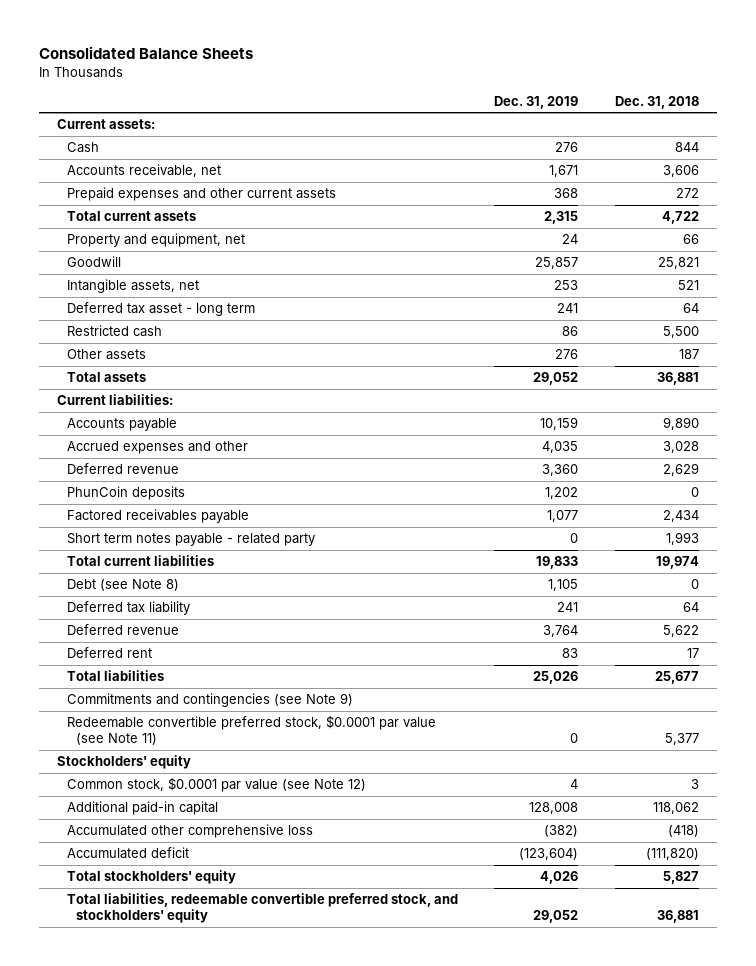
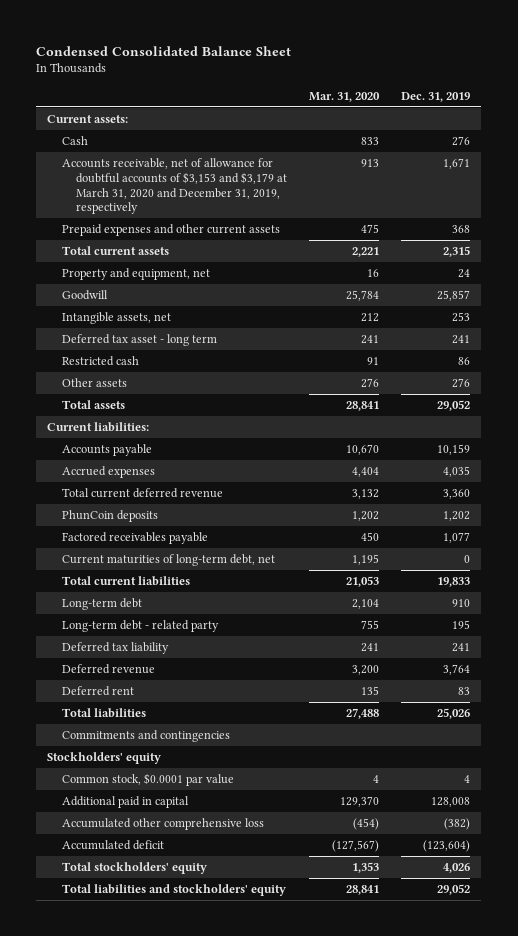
- Consolidated Balance Sheets
+ Condensed Consolidated Balance Sheet
- | Dec. 31, 2019 | Dec. 31, 2018
+ | Mar. 31, 2020 | Dec. 31, 2019
- Accounts receivable, net | 1,671 | 3,606
+ Accounts receivable, net of allowance for doubtful accounts of $3,153 and $3,179 at March 31, 2020 and December 31, 2019, respectively | 913 | 1,671
- Accrued expenses and other | 4,035 | 3,028
- Deferred revenue | 3,360 | 2,629
+ Accrued expenses | 4,404 | 4,035
+ Total current deferred revenue | 3,132 | 3,360
- Short term notes payable - related party | 0 | 1,993
+ Current maturities of long-term debt, net | 1,195 | 0
- Debt (see Note 8) | 1,105 | 0
+ Long-term debt | 2,104 | 910
+ Long-term debt - related party | 755 | 195
- Commitments and contingencies (see Note 9)
- Redeemable convertible preferred stock, $0.0001 par value (see Note 11) | 0 | 5,377
+ Commitments and contingencies
- Common stock, $0.0001 par value (see Note 12) | 4 | 3
- Additional paid-in capital | 128,008 | 118,062
+ Common stock, $0.0001 par value | 4 | 4
+ Additional paid in capital | 129,370 | 128,008
- Total liabilities, redeemable convertible preferred stock, and stockholders' equity | 29,052 | 36,881
+ Total liabilities and stockholders' equity | 28,841 | 29,052

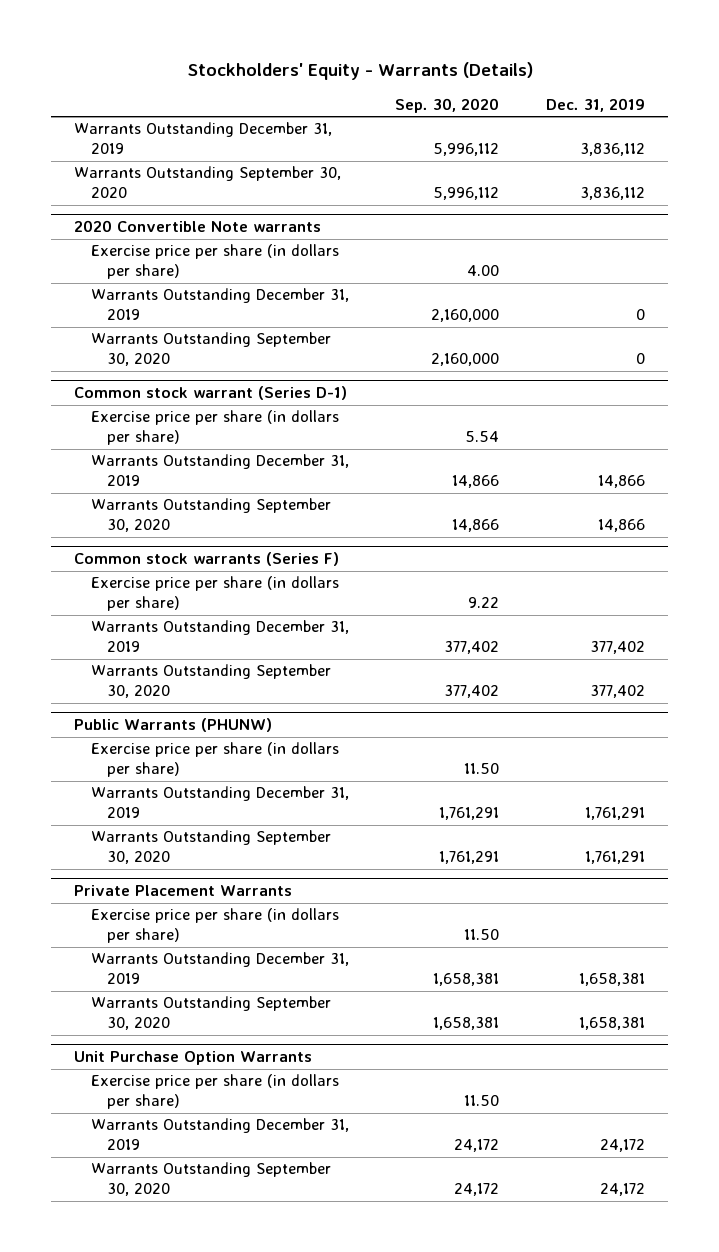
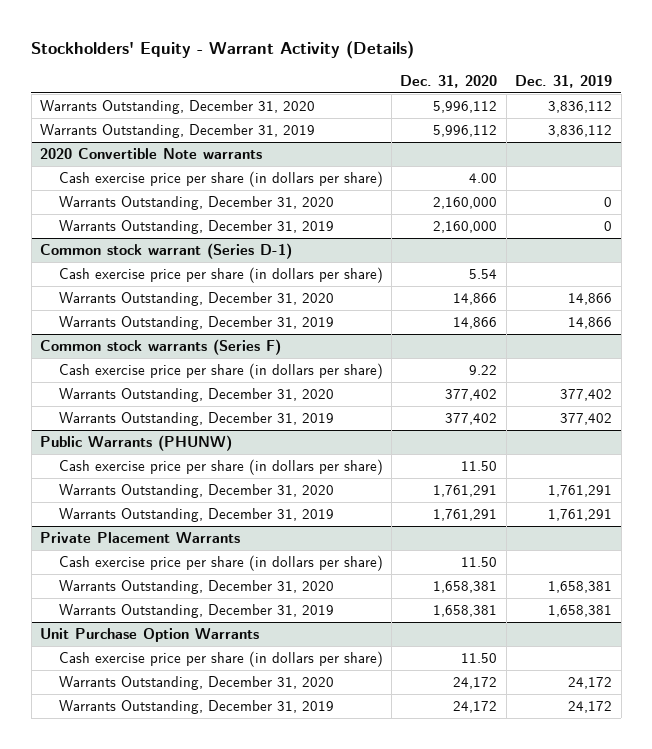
- Stockholders' Equity - Warrants (Details)
+ Stockholders' Equity - Warrant Activity (Details)
- | Sep. 30, 2020 | Dec. 31, 2019
+ | Dec. 31, 2020 | Dec. 31, 2019
- Warrants Outstanding December 31, 2019 | 5,996,112 | 3,836,112
- Warrants Outstanding September 30, 2020 | 5,996,112 | 3,836,112
+ Warrants Outstanding, December 31, 2020 | 5,996,112 | 3,836,112
+ Warrants Outstanding, December 31, 2019 | 5,996,112 | 3,836,112
@ 2020 Convertible Note warrants
- Exercise price per share (in dollars per share) | 4.00 |
- Warrants Outstanding December 31, 2019 | 2,160,000 | 0
- Warrants Outstanding September 30, 2020 | 2,160,000 | 0
+ Cash exercise price per share (in dollars per share) | 4.00 |
+ Warrants Outstanding, December 31, 2020 | 2,160,000 | 0
+ Warrants Outstanding, December 31, 2019 | 2,160,000 | 0
@ Common stock warrant (Series D-1)
- Exercise price per share (in dollars per share) | 5.54 |
- Warrants Outstanding December 31, 2019 | 14,866 | 14,866
- Warrants Outstanding September 30, 2020 | 14,866 | 14,866
+ Cash exercise price per share (in dollars per share) | 5.54 |
+ Warrants Outstanding, December 31, 2020 | 14,866 | 14,866
+ Warrants Outstanding, December 31, 2019 | 14,866 | 14,866
@ Common stock warrants (Series F)
- Exercise price per share (in dollars per share) | 9.22 |
- Warrants Outstanding December 31, 2019 | 377,402 | 377,402
- Warrants Outstanding September 30, 2020 | 377,402 | 377,402
+ Cash exercise price per share (in dollars per share) | 9.22 |
+ Warrants Outstanding, December 31, 2020 | 377,402 | 377,402
+ Warrants Outstanding, December 31, 2019 | 377,402 | 377,402
@ Public Warrants (PHUNW)
- Exercise price per share (in dollars per share) | 11.50 |
- Warrants Outstanding December 31, 2019 | 1,761,291 | 1,761,291
- Warrants Outstanding September 30, 2020 | 1,761,291 | 1,761,291
+ Cash exercise price per share (in dollars per share) | 11.50 |
+ Warrants Outstanding, December 31, 2020 | 1,761,291 | 1,761,291
+ Warrants Outstanding, December 31, 2019 | 1,761,291 | 1,761,291
@ Private Placement Warrants
- Exercise price per share (in dollars per share) | 11.50 |
- Warrants Outstanding December 31, 2019 | 1,658,381 | 1,658,381
- Warrants Outstanding September 30, 2020 | 1,658,381 | 1,658,381
+ Cash exercise price per share (in dollars per share) | 11.50 |
+ Warrants Outstanding, December 31, 2020 | 1,658,381 | 1,658,381
+ Warrants Outstanding, December 31, 2019 | 1,658,381 | 1,658,381
@ Unit Purchase Option Warrants
- Exercise price per share (in dollars per share) | 11.50 |
- Warrants Outstanding December 31, 2019 | 24,172 | 24,172
- Warrants Outstanding September 30, 2020 | 24,172 | 24,172
+ Cash exercise price per share (in dollars per share) | 11.50 |
+ Warrants Outstanding, December 31, 2020 | 24,172 | 24,172
+ Warrants Outstanding, December 31, 2019 | 24,172 | 24,172

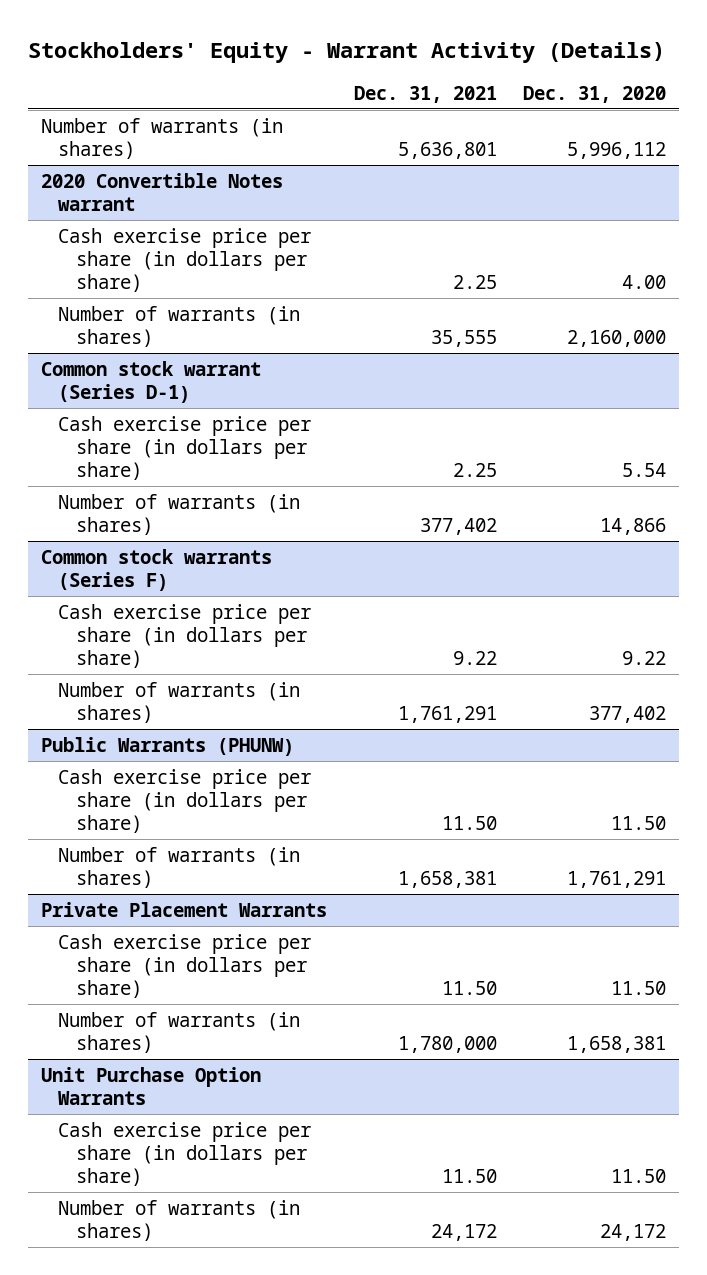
- | Dec. 31, 2020 | Dec. 31, 2019
+ | Dec. 31, 2021 | Dec. 31, 2020
- Warrants Outstanding, December 31, 2020 | 5,996,112 | 3,836,112
- Warrants Outstanding, December 31, 2019 | 5,996,112 | 3,836,112
- 2020 Convertible Note warrants
+ Number of warrants (in shares) | 5,636,801 | 5,996,112
+ 2020 Convertible Notes warrant
- Warrants Outstanding, December 31, 2020 | 2,160,000 | 0
- Warrants Outstanding, December 31, 2019 | 2,160,000 | 0
+ Number of warrants (in shares) | 35,555 | 2,160,000
@ Common stock warrant (Series D-1)
- Warrants Outstanding, December 31, 2020 | 14,866 | 14,866
- Warrants Outstanding, December 31, 2019 | 14,866 | 14,866
+ Number of warrants (in shares) | 377,402 | 14,866
@ Common stock warrants (Series F)
- Warrants Outstanding, December 31, 2020 | 377,402 | 377,402
- Warrants Outstanding, December 31, 2019 | 377,402 | 377,402
+ Number of warrants (in shares) | 1,761,291 | 377,402
@ Public Warrants (PHUNW)
- Warrants Outstanding, December 31, 2020 | 1,761,291 | 1,761,291
- Warrants Outstanding, December 31, 2019 | 1,761,291 | 1,761,291
+ Number of warrants (in shares) | 1,658,381 | 1,761,291
@ Private Placement Warrants
- Warrants Outstanding, December 31, 2020 | 1,658,381 | 1,658,381
- Warrants Outstanding, December 31, 2019 | 1,658,381 | 1,658,381
+ Number of warrants (in shares) | 1,780,000 | 1,658,381
@ Unit Purchase Option Warrants
- Warrants Outstanding, December 31, 2020 | 24,172 | 24,172
- Warrants Outstanding, December 31, 2019 | 24,172 | 24,172
+ Number of warrants (in shares) | 24,172 | 24,172

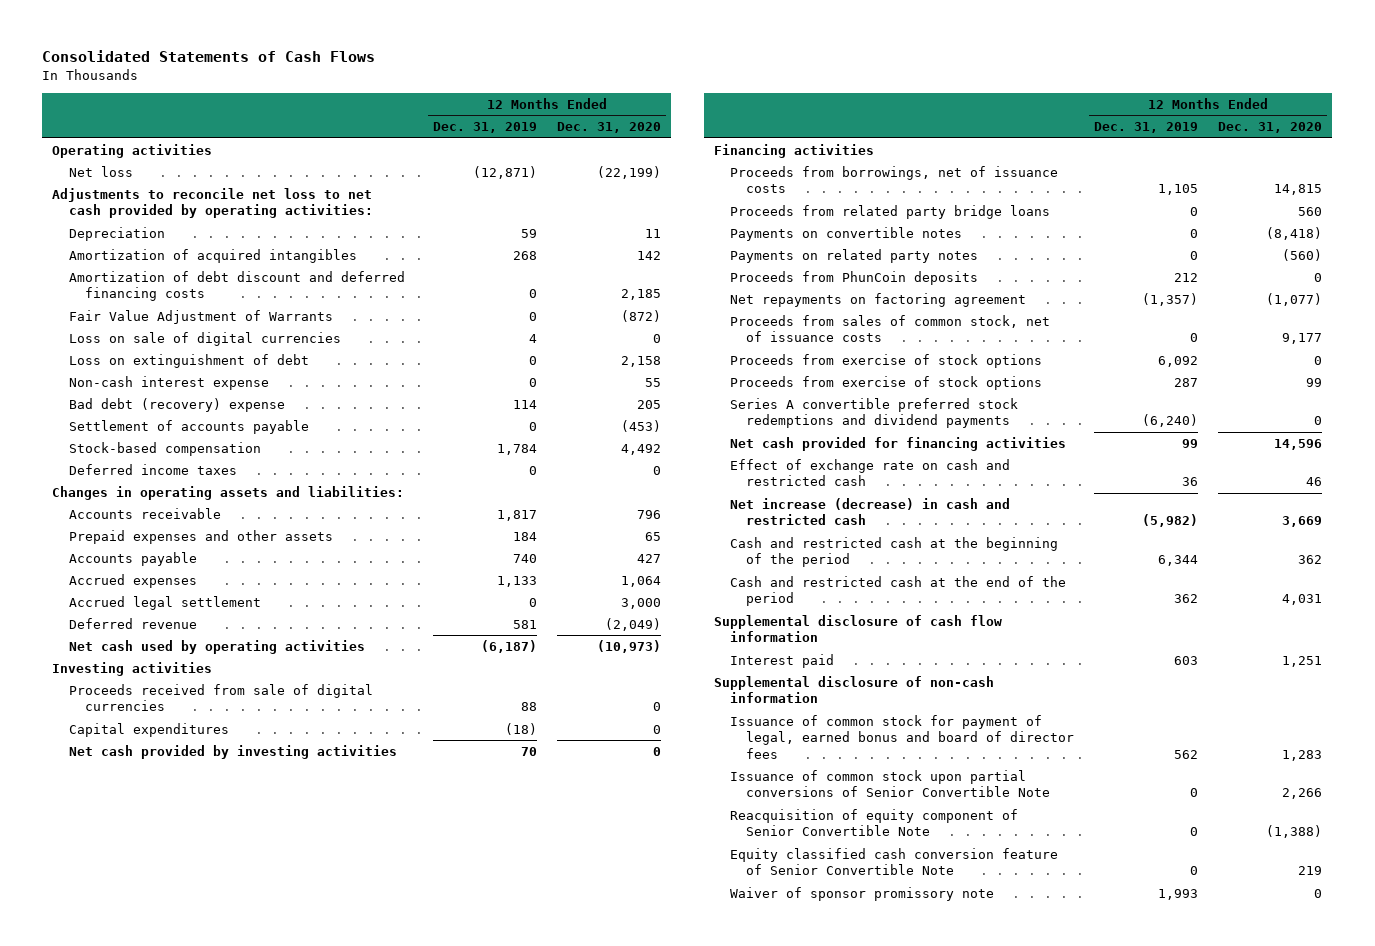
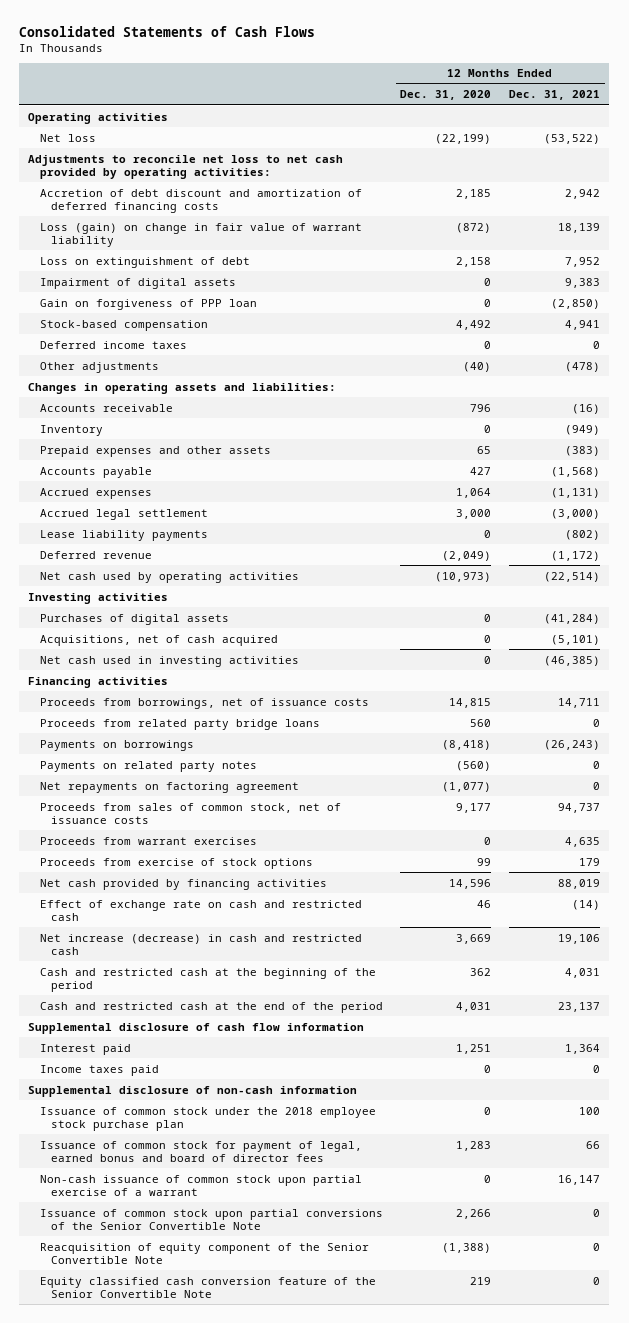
- | 12 Months Ended Dec. 31, 2019 | 12 Months Ended Dec. 31, 2020
+ | 12 Months Ended Dec. 31, 2020 | 12 Months Ended Dec. 31, 2021
- Depreciation | 59 | 11
- Amortization of acquired intangibles | 268 | 142
- Amortization of debt discount and deferred financing costs | 0 | 2,185
- Fair Value Adjustment of Warrants | 0 | (872)
- Loss on sale of digital currencies | 4 | 0
+ Accretion of debt discount and amortization of deferred financing costs | 2,185 | 2,942
+ Loss (gain) on change in fair value of warrant liability | (872) | 18,139
- Non-cash interest expense | 0 | 55
- Bad debt (recovery) expense | 114 | 205
- Settlement of accounts payable | 0 | (453)
+ Impairment of digital assets | 0 | 9,383
+ Gain on forgiveness of PPP loan | 0 | (2,850)
+ Other adjustments | (40) | (478)
+ Inventory | 0 | (949)
+ Lease liability payments | 0 | (802)
- Proceeds received from sale of digital currencies | 88 | 0
- Capital expenditures | (18) | 0
- Net cash provided by investing activities | 70 | 0
+ Purchases of digital assets | 0 | (41,284)
+ Acquisitions, net of cash acquired | 0 | (5,101)
+ Net cash used in investing activities | 0 | (46,385)
- Payments on convertible notes | 0 | (8,418)
+ Payments on borrowings | (8,418) | (26,243)
- Proceeds from PhunCoin deposits | 212 | 0
- Proceeds from exercise of stock options | 6,092 | 0
+ Proceeds from warrant exercises | 0 | 4,635
- Series A convertible preferred stock redemptions and dividend payments | (6,240) | 0
- Net cash provided for financing activities | 99 | 14,596
+ Net cash provided by financing activities | 14,596 | 88,019
+ Income taxes paid | 0 | 0
+ Issuance of common stock under the 2018 employee stock purchase plan | 0 | 100
- Issuance of common stock upon partial conversions of Senior Convertible Note | 0 | 2,266
- Reacquisition of equity component of Senior Convertible Note | 0 | (1,388)
- Equity classified cash conversion feature of Senior Convertible Note | 0 | 219
- Waiver of sponsor promissory note | 1,993 | 0
+ Non-cash issuance of common stock upon partial exercise of a warrant | 0 | 16,147
+ Issuance of common stock upon partial conversions of the Senior Convertible Note | 2,266 | 0
+ Reacquisition of equity component of the Senior Convertible Note | (1,388) | 0
+ Equity classified cash conversion feature of the Senior Convertible Note | 219 | 0

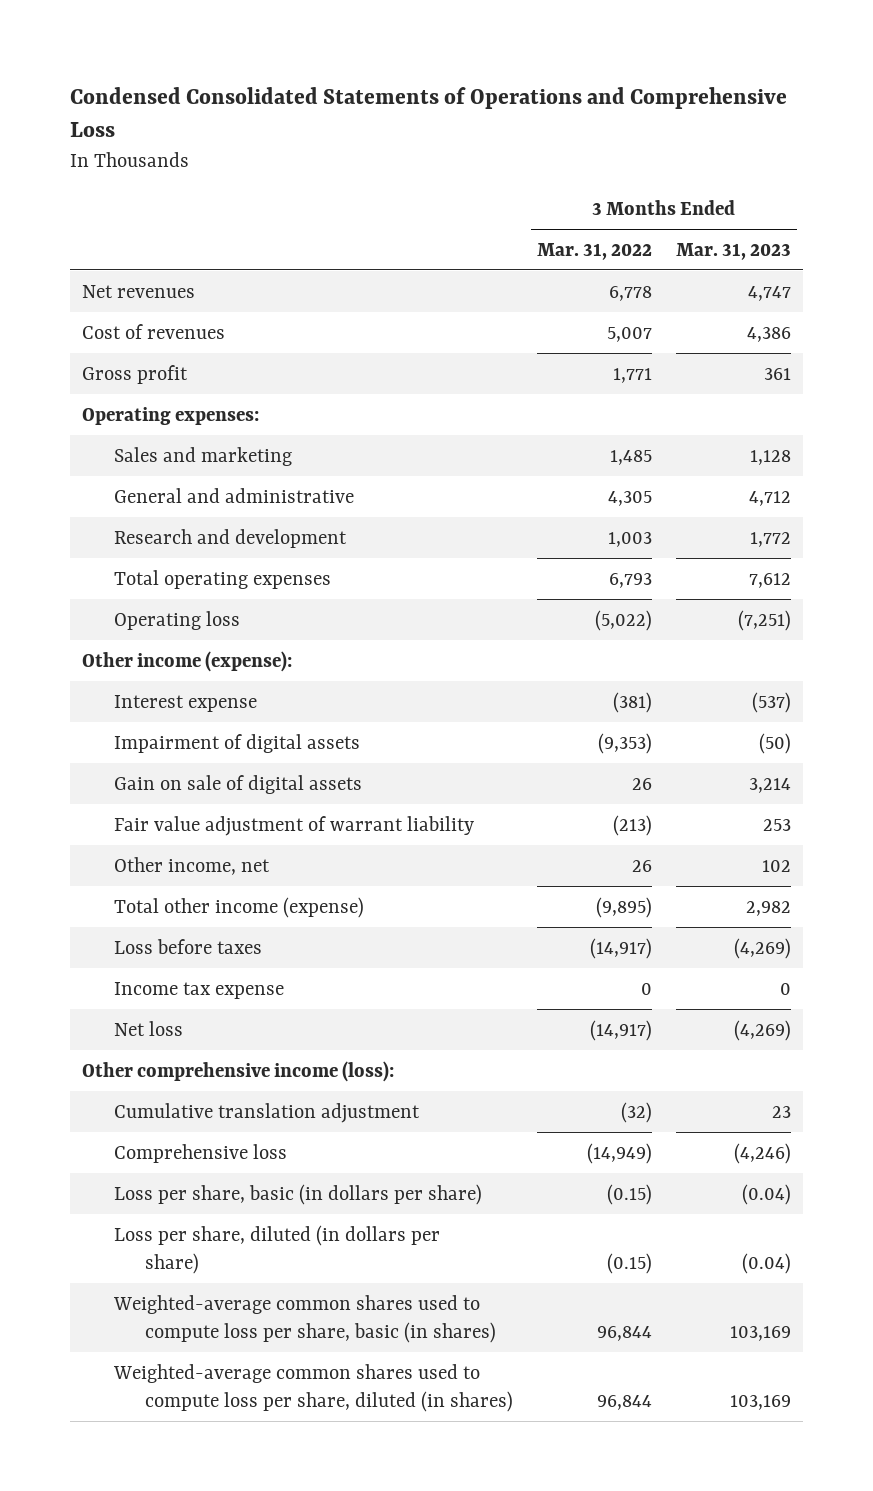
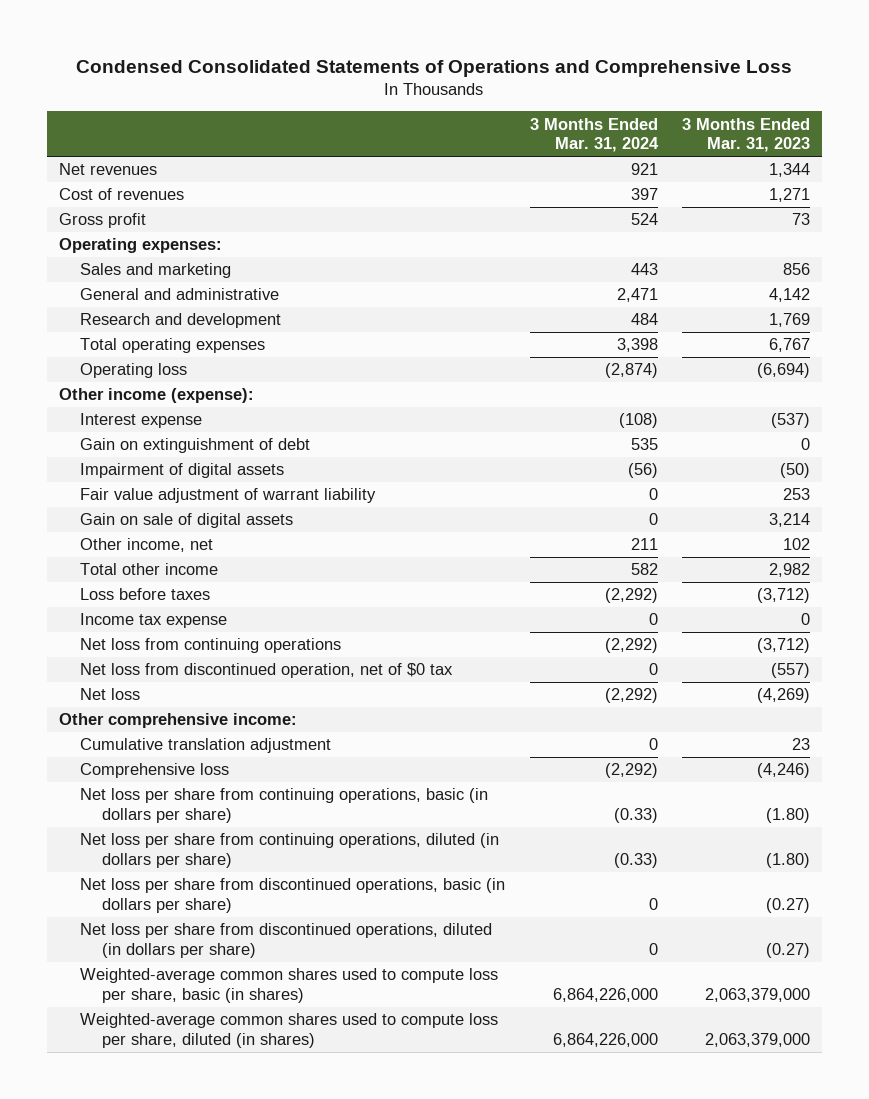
- | 3 Months Ended Mar. 31, 2022 | 3 Months Ended Mar. 31, 2023
+ | 3 Months Ended Mar. 31, 2024 | 3 Months Ended Mar. 31, 2023
- Net revenues | 6,778 | 4,747
- Cost of revenues | 5,007 | 4,386
- Gross profit | 1,771 | 361
+ Net revenues | 921 | 1,344
+ Cost of revenues | 397 | 1,271
+ Gross profit | 524 | 73
- Sales and marketing | 1,485 | 1,128
- General and administrative | 4,305 | 4,712
- Research and development | 1,003 | 1,772
- Total operating expenses | 6,793 | 7,612
- Operating loss | (5,022) | (7,251)
+ Sales and marketing | 443 | 856
+ General and administrative | 2,471 | 4,142
+ Research and development | 484 | 1,769
+ Total operating expenses | 3,398 | 6,767
+ Operating loss | (2,874) | (6,694)
+ Gain on extinguishment of debt | 535 | 0
moved down: Gain on sale of digital assets | 0 | 3,214
- Total other income (expense) | (9,895) | 2,982
- Loss before taxes | (14,917) | (4,269)
+ Total other income | 582 | 2,982
+ Loss before taxes | (2,292) | (3,712)
+ Net loss from continuing operations | (2,292) | (3,712)
+ Net loss from discontinued operation, net of $0 tax | 0 | (557)
- Other comprehensive income (loss):
+ Other comprehensive income:
- Loss per share, basic (in dollars per share) | (0.15) | (0.04)
- Loss per share, diluted (in dollars per share) | (0.15) | (0.04)
- Weighted-average common shares used to compute loss per share, basic (in shares) | 96,844 | 103,169
- Weighted-average common shares used to compute loss per share, diluted (in shares) | 96,844 | 103,169
+ Net loss per share from continuing operations, basic (in dollars per share) | (0.33) | (1.80)
+ Net loss per share from continuing operations, diluted (in dollars per share) | (0.33) | (1.80)
+ Net loss per share from discontinued operations, basic (in dollars per share) | 0 | (0.27)
+ Net loss per share from discontinued operations, diluted (in dollars per share) | 0 | (0.27)
+ Weighted-average common shares used to compute loss per share, basic (in shares) | 6,864,226,000 | 2,063,379,000
+ Weighted-average common shares used to compute loss per share, diluted (in shares) | 6,864,226,000 | 2,063,379,000

